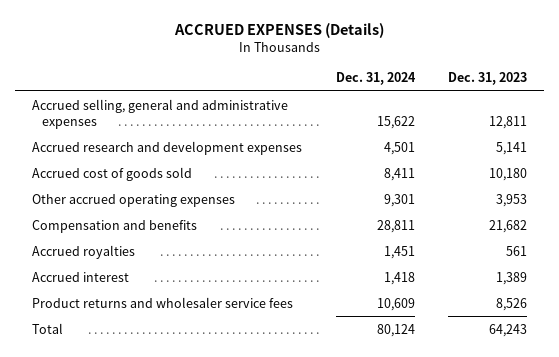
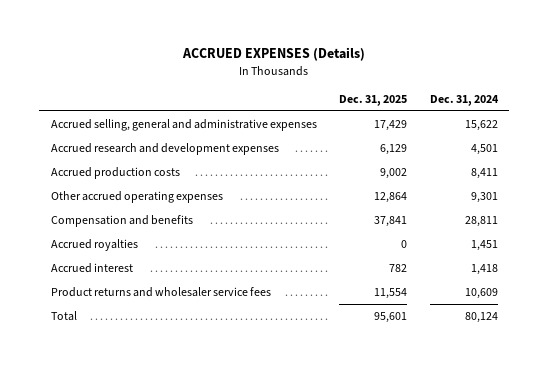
- | Dec. 31, 2024 | Dec. 31, 2023
+ | Dec. 31, 2025 | Dec. 31, 2024
- Accrued cost of goods sold | 8,411 | 10,180
+ Accrued production costs | 9,002 | 8,411

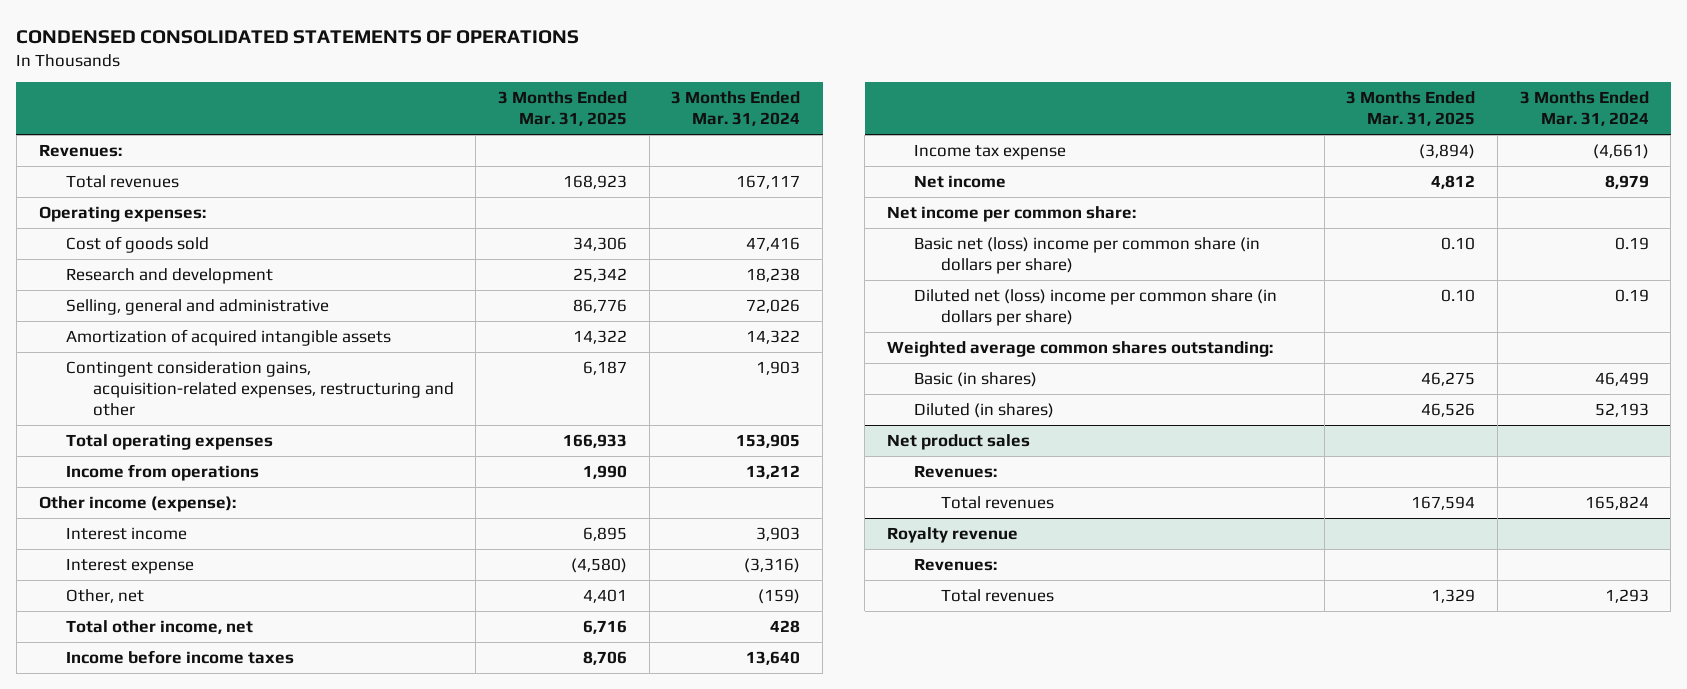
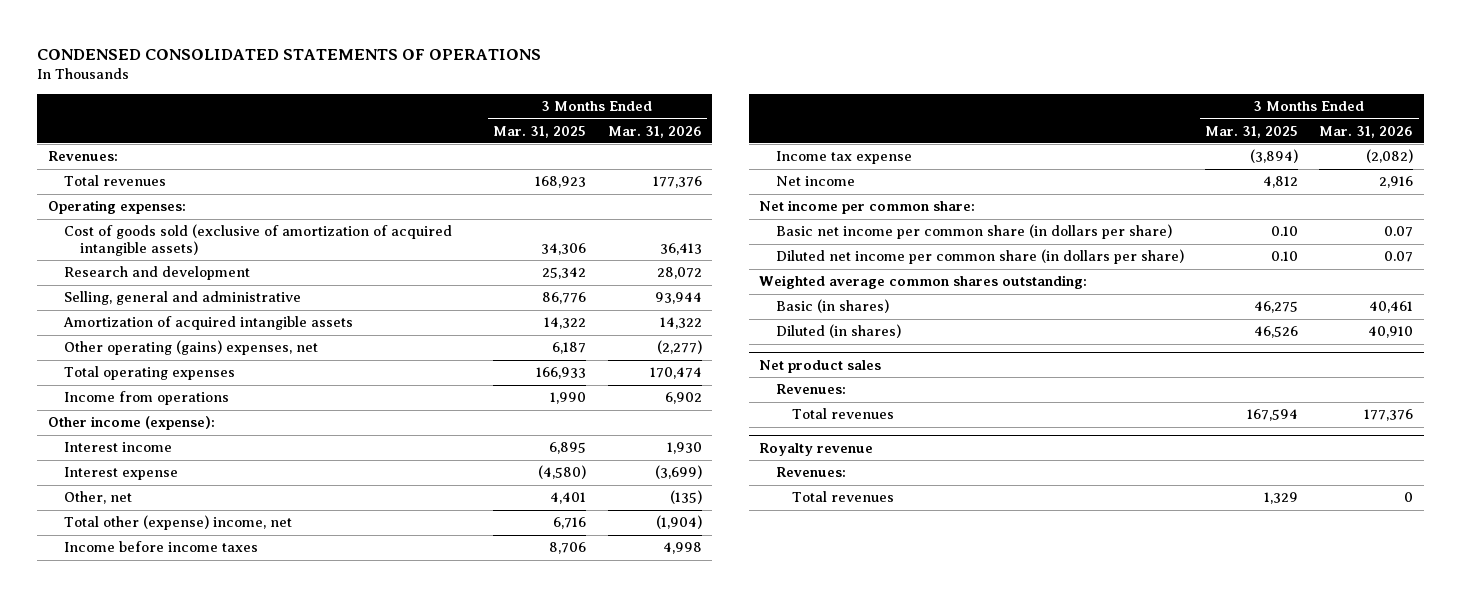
- | 3 Months Ended Mar. 31, 2025 | 3 Months Ended Mar. 31, 2024
+ | 3 Months Ended Mar. 31, 2025 | 3 Months Ended Mar. 31, 2026
- Cost of goods sold | 34,306 | 47,416
+ Cost of goods sold (exclusive of amortization of acquired intangible assets) | 34,306 | 36,413
- Contingent consideration gains, acquisition-related expenses, restructuring and other | 6,187 | 1,903
+ Other operating (gains) expenses, net | 6,187 | (2,277)
- Total other income, net | 6,716 | 428
+ Total other (expense) income, net | 6,716 | (1,904)
- Basic net (loss) income per common share (in dollars per share) | 0.10 | 0.19
- Diluted net (loss) income per common share (in dollars per share) | 0.10 | 0.19
+ Basic net income per common share (in dollars per share) | 0.10 | 0.07
+ Diluted net income per common share (in dollars per share) | 0.10 | 0.07

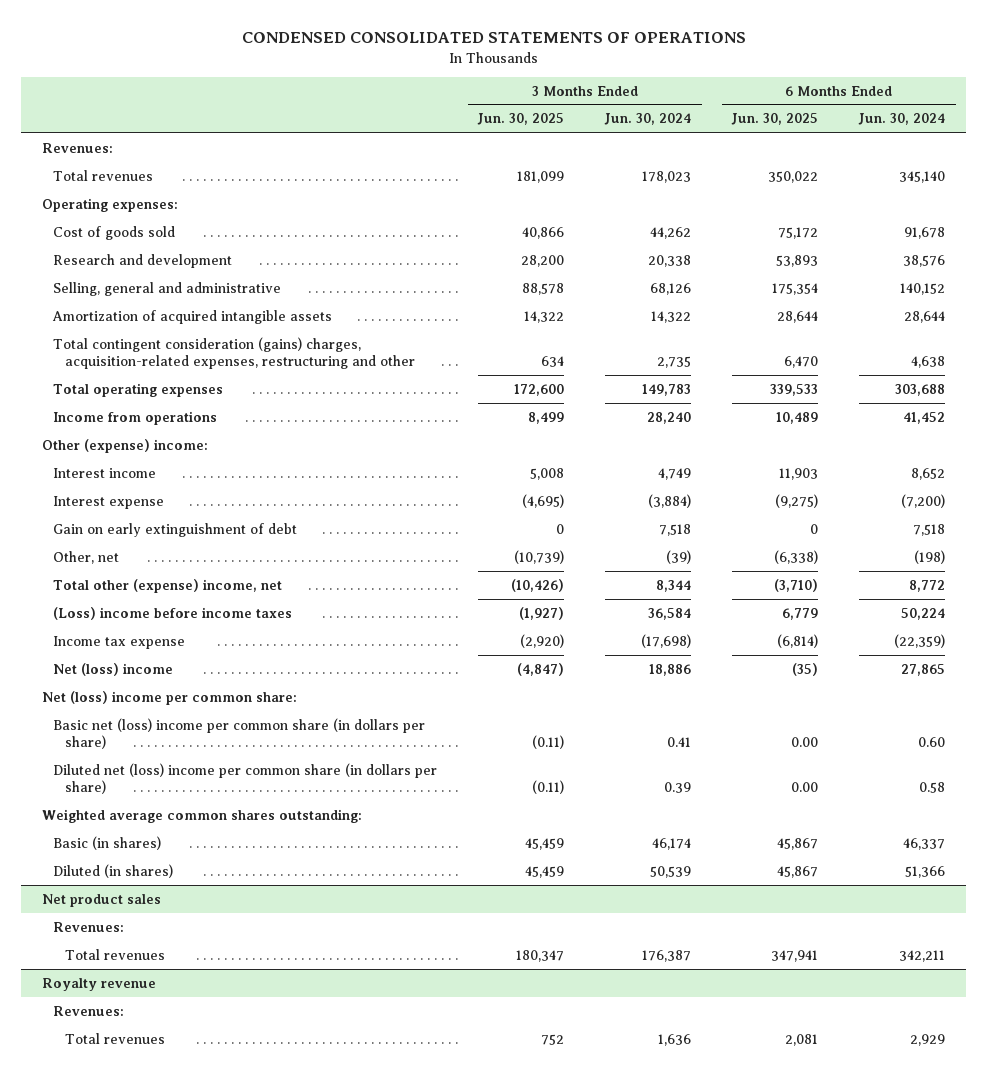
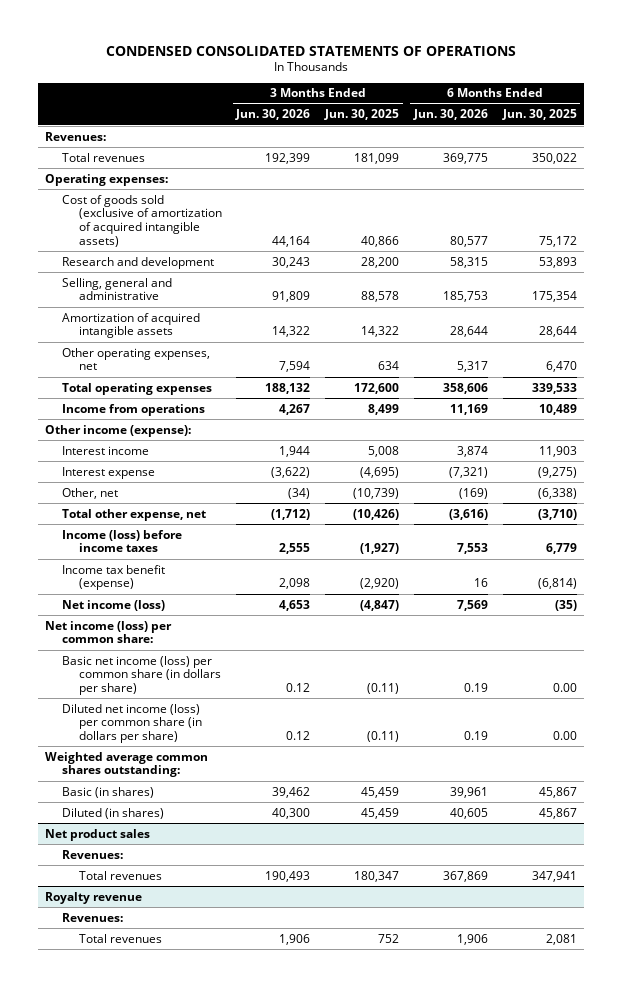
- | 3 Months Ended Jun. 30, 2025 | 3 Months Ended Jun. 30, 2024 | 6 Months Ended Jun. 30, 2025 | 6 Months Ended Jun. 30, 2024
+ | 3 Months Ended Jun. 30, 2026 | 3 Months Ended Jun. 30, 2025 | 6 Months Ended Jun. 30, 2026 | 6 Months Ended Jun. 30, 2025
- Cost of goods sold | 40,866 | 44,262 | 75,172 | 91,678
+ Cost of goods sold (exclusive of amortization of acquired intangible assets) | 44,164 | 40,866 | 80,577 | 75,172
- Total contingent consideration (gains) charges, acquisition-related expenses, restructuring and other | 634 | 2,735 | 6,470 | 4,638
+ Other operating expenses, net | 7,594 | 634 | 5,317 | 6,470
- Other (expense) income:
+ Other income (expense):
- Gain on early extinguishment of debt | 0 | 7,518 | 0 | 7,518
- Total other (expense) income, net | (10,426) | 8,344 | (3,710) | 8,772
- (Loss) income before income taxes | (1,927) | 36,584 | 6,779 | 50,224
- Income tax expense | (2,920) | (17,698) | (6,814) | (22,359)
- Net (loss) income | (4,847) | 18,886 | (35) | 27,865
- Net (loss) income per common share:
- Basic net (loss) income per common share (in dollars per share) | (0.11) | 0.41 | 0.00 | 0.60
- Diluted net (loss) income per common share (in dollars per share) | (0.11) | 0.39 | 0.00 | 0.58
+ Total other expense, net | (1,712) | (10,426) | (3,616) | (3,710)
+ Income (loss) before income taxes | 2,555 | (1,927) | 7,553 | 6,779
+ Income tax benefit (expense) | 2,098 | (2,920) | 16 | (6,814)
+ Net income (loss) | 4,653 | (4,847) | 7,569 | (35)
+ Net income (loss) per common share:
+ Basic net income (loss) per common share (in dollars per share) | 0.12 | (0.11) | 0.19 | 0.00
+ Diluted net income (loss) per common share (in dollars per share) | 0.12 | (0.11) | 0.19 | 0.00

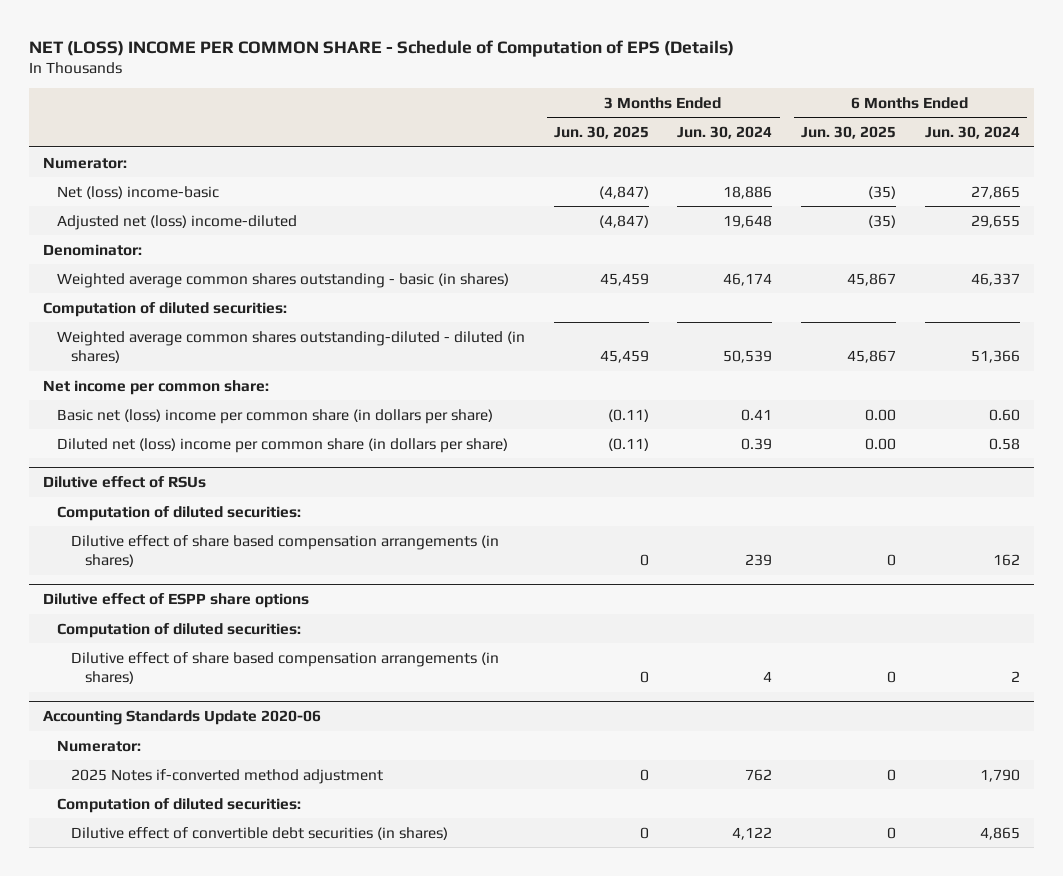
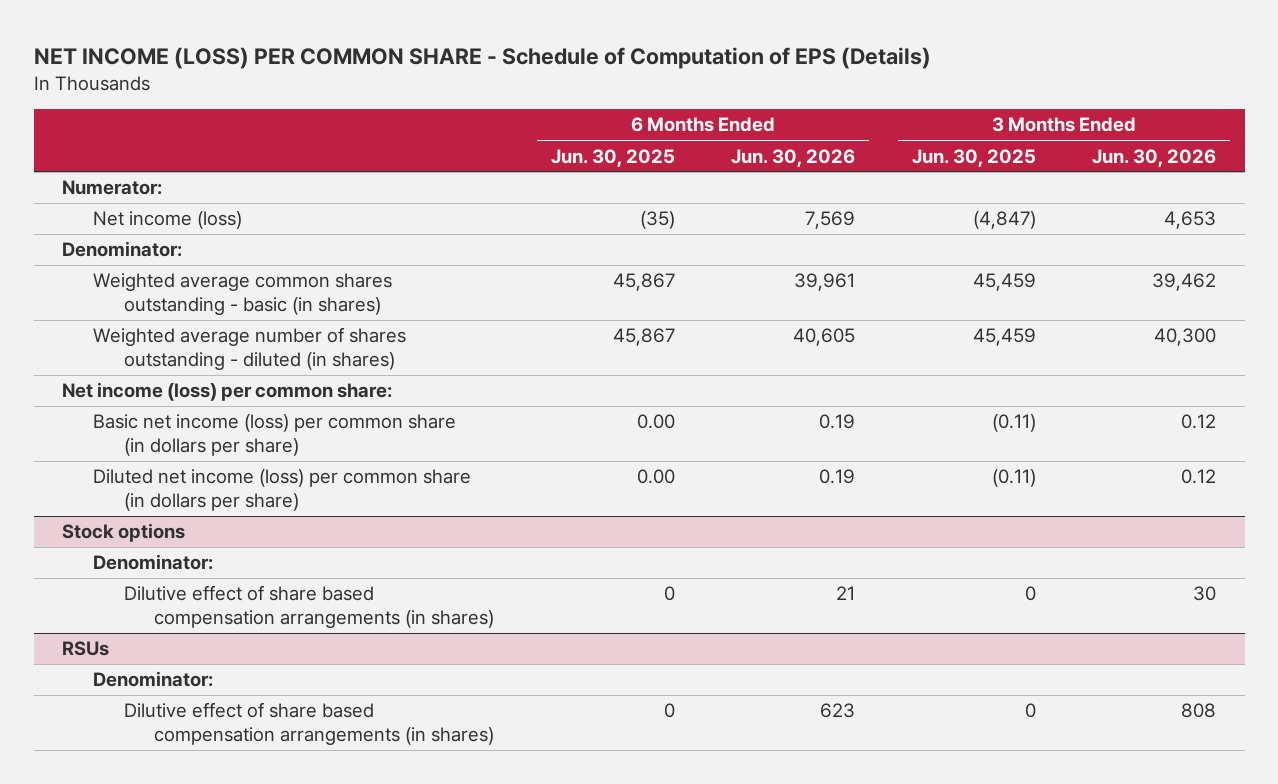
- NET (LOSS) INCOME PER COMMON SHARE - Schedule of Computation of EPS (Details)
+ NET INCOME (LOSS) PER COMMON SHARE - Schedule of Computation of EPS (Details)
- | 3 Months Ended Jun. 30, 2025 | 3 Months Ended Jun. 30, 2024 | 6 Months Ended Jun. 30, 2025 | 6 Months Ended Jun. 30, 2024
+ | 6 Months Ended Jun. 30, 2025 | 6 Months Ended Jun. 30, 2026 | 3 Months Ended Jun. 30, 2025 | 3 Months Ended Jun. 30, 2026
- Net (loss) income-basic | (4,847) | 18,886 | (35) | 27,865
- Adjusted net (loss) income-diluted | (4,847) | 19,648 | (35) | 29,655
+ Net income (loss) | (35) | 7,569 | (4,847) | 4,653
- Computation of diluted securities:
- Weighted average common shares outstanding-diluted - diluted (in shares) | 45,459 | 50,539 | 45,867 | 51,366
- Net income per common share:
- Basic net (loss) income per common share (in dollars per share) | (0.11) | 0.41 | 0.00 | 0.60
- Diluted net (loss) income per common share (in dollars per share) | (0.11) | 0.39 | 0.00 | 0.58
- Dilutive effect of RSUs
- Computation of diluted securities:
+ Weighted average number of shares outstanding - diluted (in shares) | 45,867 | 40,605 | 45,459 | 40,300
+ Net income (loss) per common share:
+ Basic net income (loss) per common share (in dollars per share) | 0.00 | 0.19 | (0.11) | 0.12
+ Diluted net income (loss) per common share (in dollars per share) | 0.00 | 0.19 | (0.11) | 0.12
+ Stock options
+ Denominator:
- Dilutive effect of ESPP share options
- Computation of diluted securities:
+ RSUs
+ Denominator:
- Accounting Standards Update 2020-06
- Numerator:
- 2025 Notes if-converted method adjustment | 0 | 762 | 0 | 1,790
- Computation of diluted securities:
- Dilutive effect of convertible debt securities (in shares) | 0 | 4,122 | 0 | 4,865

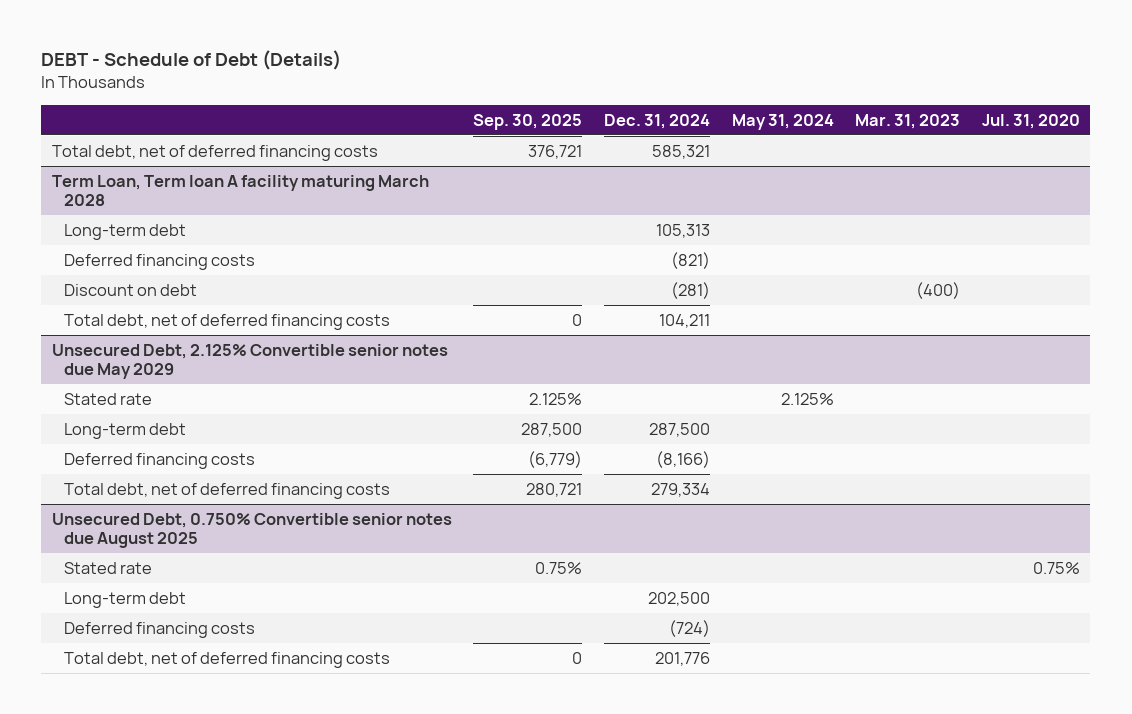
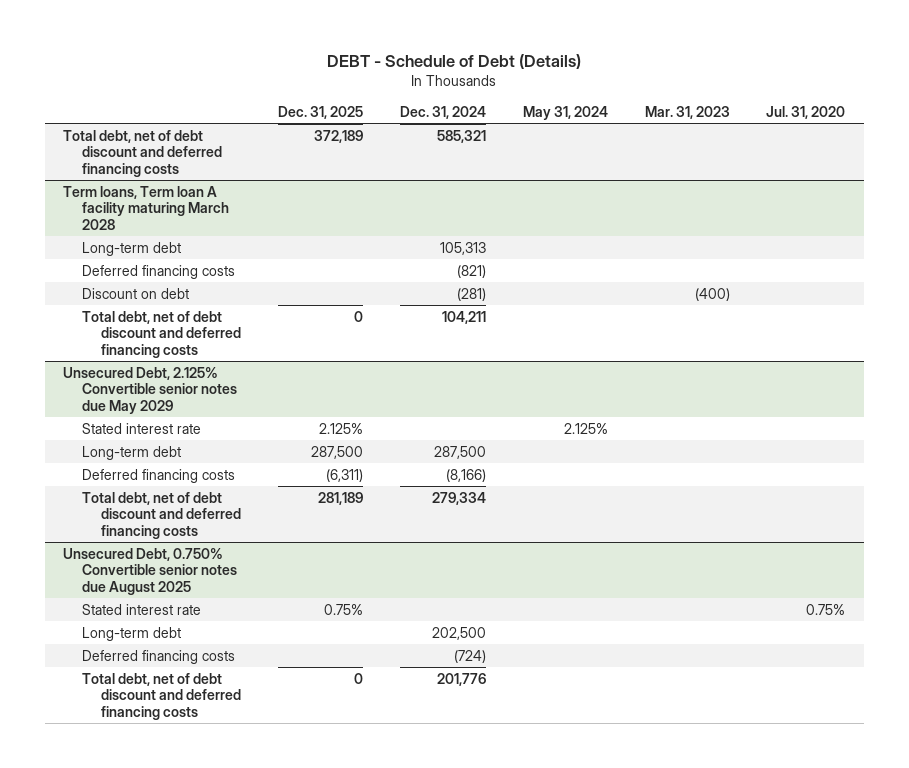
- | Sep. 30, 2025 | Dec. 31, 2024 | May 31, 2024 | Mar. 31, 2023 | Jul. 31, 2020
+ | Dec. 31, 2025 | Dec. 31, 2024 | May 31, 2024 | Mar. 31, 2023 | Jul. 31, 2020
- Total debt, net of deferred financing costs | 376,721 | 585,321 | | |
- Term Loan, Term loan A facility maturing March 2028
+ Total debt, net of debt discount and deferred financing costs | 372,189 | 585,321 | | |
+ Term loans, Term loan A facility maturing March 2028
- Total debt, net of deferred financing costs | 0 | 104,211 | | |
+ Total debt, net of debt discount and deferred financing costs | 0 | 104,211 | | |
@ Unsecured Debt, 2.125% Convertible senior notes due May 2029
- Stated rate | 2.125% | | 2.125% | |
+ Stated interest rate | 2.125% | | 2.125% | |
- Total debt, net of deferred financing costs | 280,721 | 279,334 | | |
+ Total debt, net of debt discount and deferred financing costs | 281,189 | 279,334 | | |
@ Unsecured Debt, 0.750% Convertible senior notes due August 2025
- Stated rate | 0.75% | | | | 0.75%
+ Stated interest rate | 0.75% | | | | 0.75%
- Total debt, net of deferred financing costs | 0 | 201,776 | | |
+ Total debt, net of debt discount and deferred financing costs | 0 | 201,776 | | |

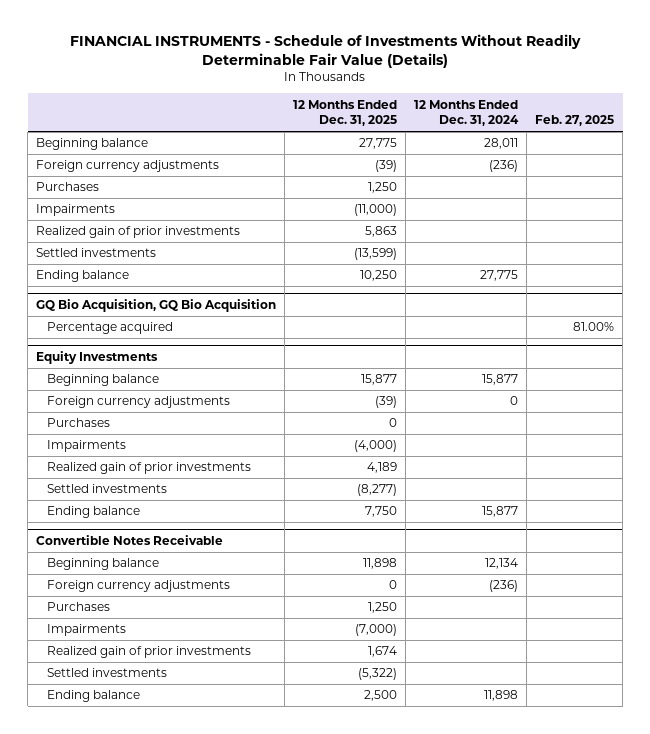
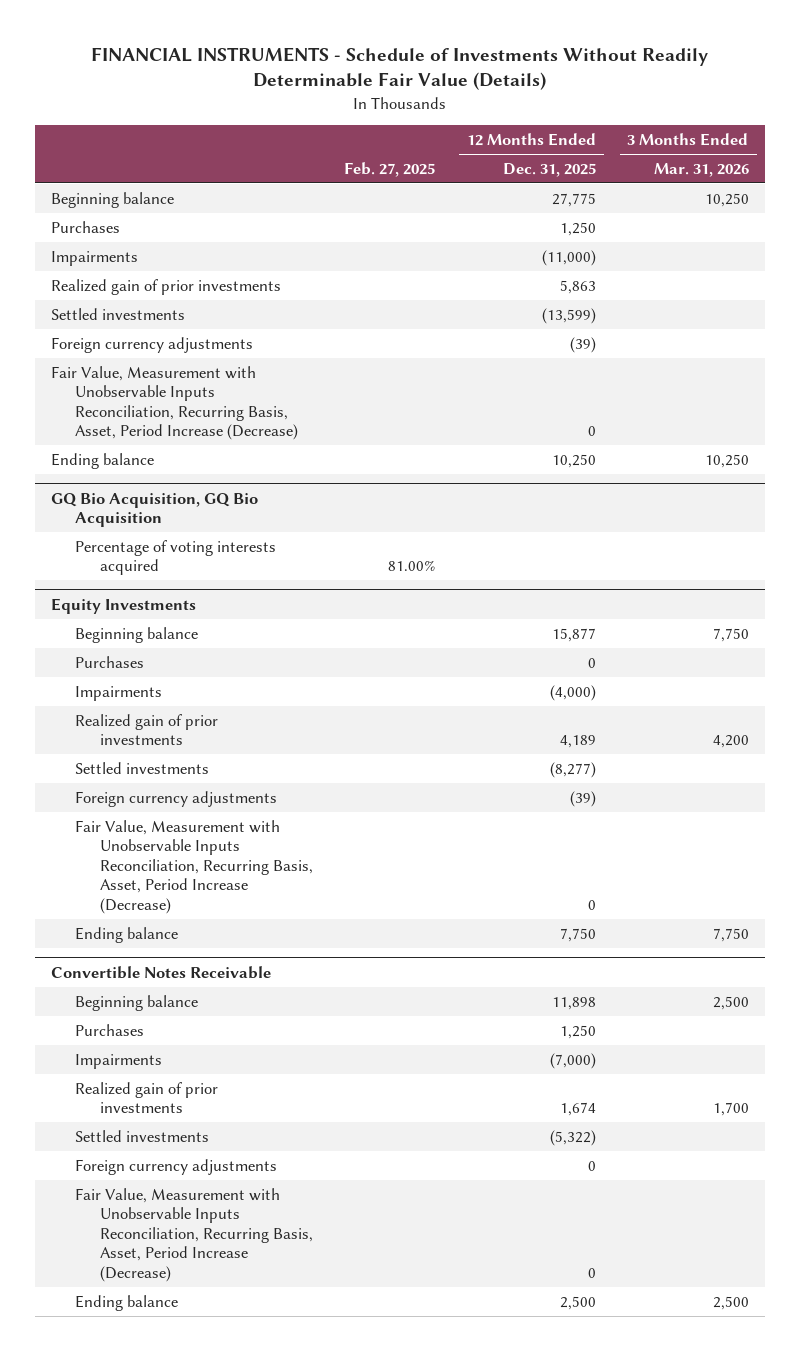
- | 12 Months Ended Dec. 31, 2025 | 12 Months Ended Dec. 31, 2024 | Feb. 27, 2025
+ | Feb. 27, 2025 | 12 Months Ended Dec. 31, 2025 | 3 Months Ended Mar. 31, 2026
moved down: Foreign currency adjustments | | (39) |
+ Fair Value, Measurement with Unobservable Inputs Reconciliation, Recurring Basis, Asset, Period Increase (Decrease) | | 0 |
@ GQ Bio Acquisition, GQ Bio Acquisition
- Percentage acquired | | | 81.00%
+ Percentage of voting interests acquired | 81.00% | |
@ Equity Investments
moved down: Foreign currency adjustments | | (39) |
+ Fair Value, Measurement with Unobservable Inputs Reconciliation, Recurring Basis, Asset, Period Increase (Decrease) | | 0 |
@ Convertible Notes Receivable
moved down: Foreign currency adjustments | | 0 |
+ Fair Value, Measurement with Unobservable Inputs Reconciliation, Recurring Basis, Asset, Period Increase (Decrease) | | 0 |

